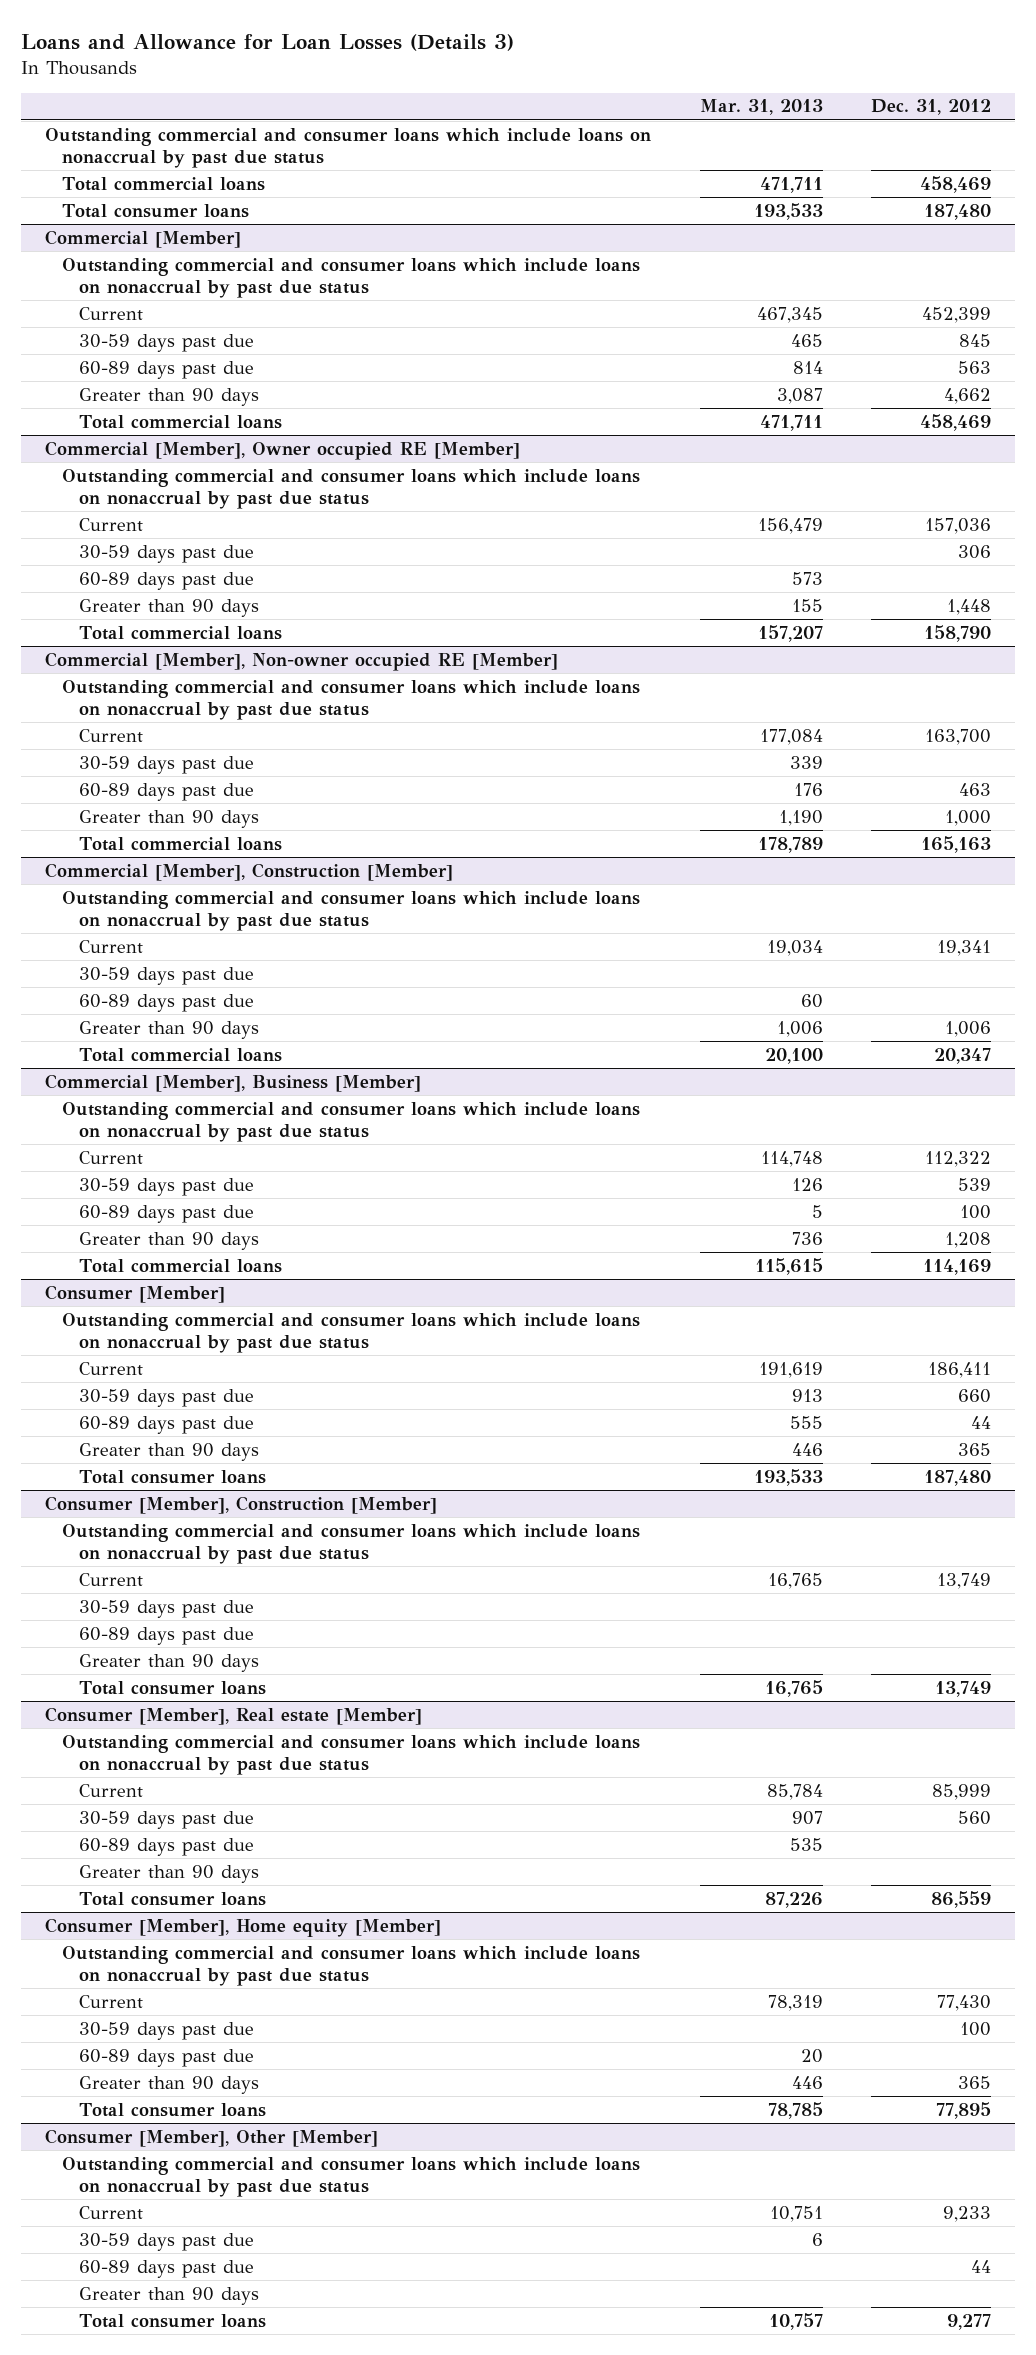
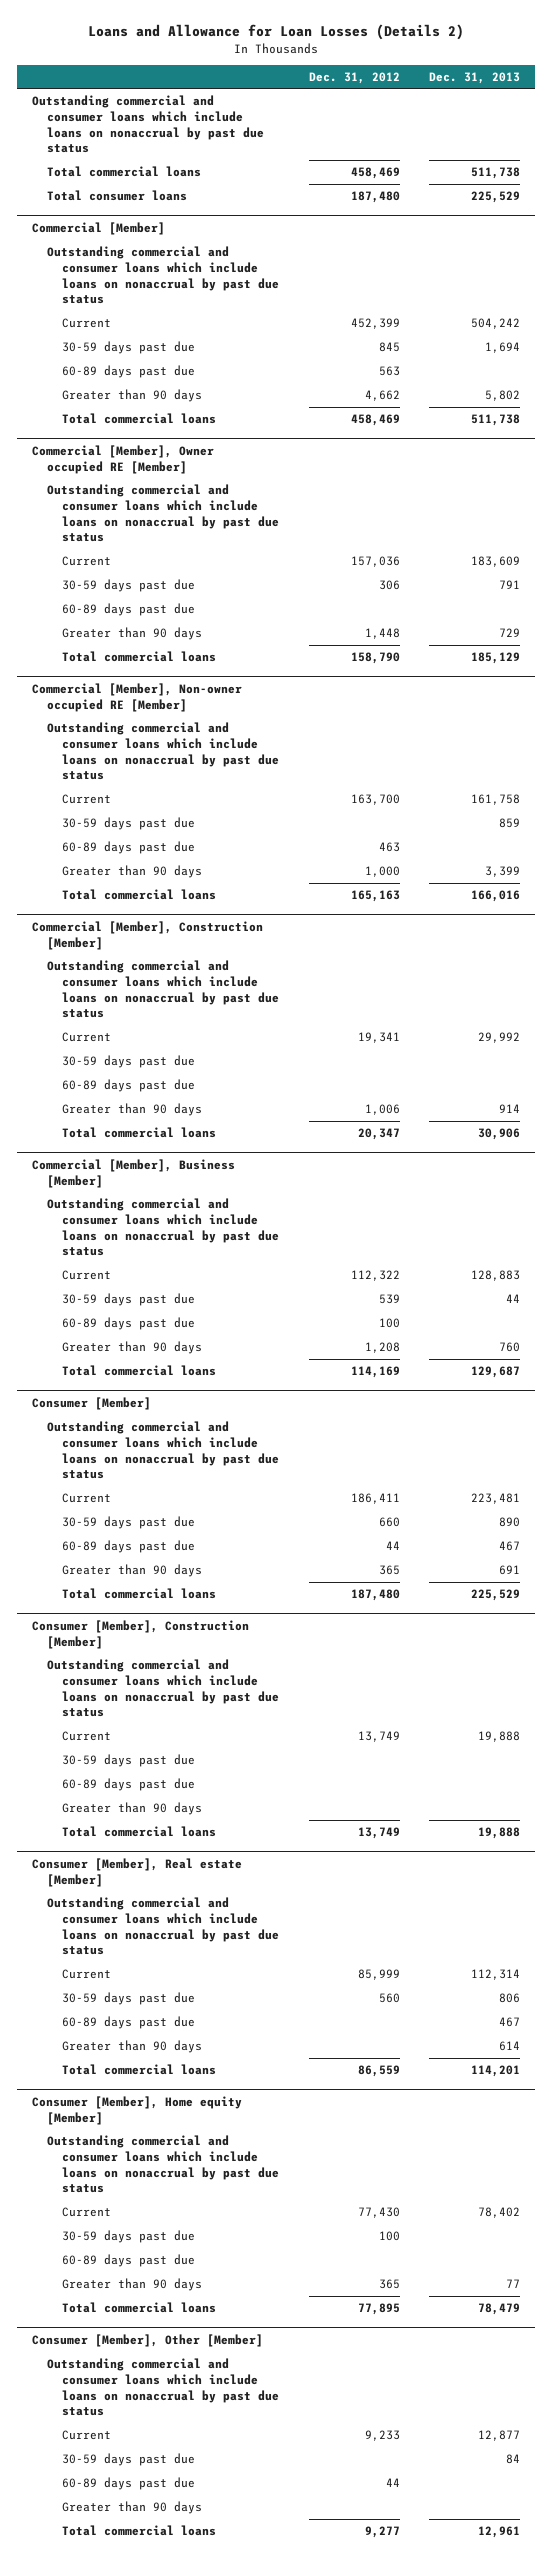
- Loans and Allowance for Loan Losses (Details 3)
+ Loans and Allowance for Loan Losses (Details 2)
- | Mar. 31, 2013 | Dec. 31, 2012
+ | Dec. 31, 2012 | Dec. 31, 2013
@ Consumer [Member]
- Total consumer loans | 193,533 | 187,480
+ Total commercial loans | 187,480 | 225,529
@ Consumer [Member], Construction [Member]
- Total consumer loans | 16,765 | 13,749
+ Total commercial loans | 13,749 | 19,888
@ Consumer [Member], Real estate [Member]
- Total consumer loans | 87,226 | 86,559
+ Total commercial loans | 86,559 | 114,201
@ Consumer [Member], Home equity [Member]
- Total consumer loans | 78,785 | 77,895
+ Total commercial loans | 77,895 | 78,479
@ Consumer [Member], Other [Member]
- Total consumer loans | 10,757 | 9,277
+ Total commercial loans | 9,277 | 12,961

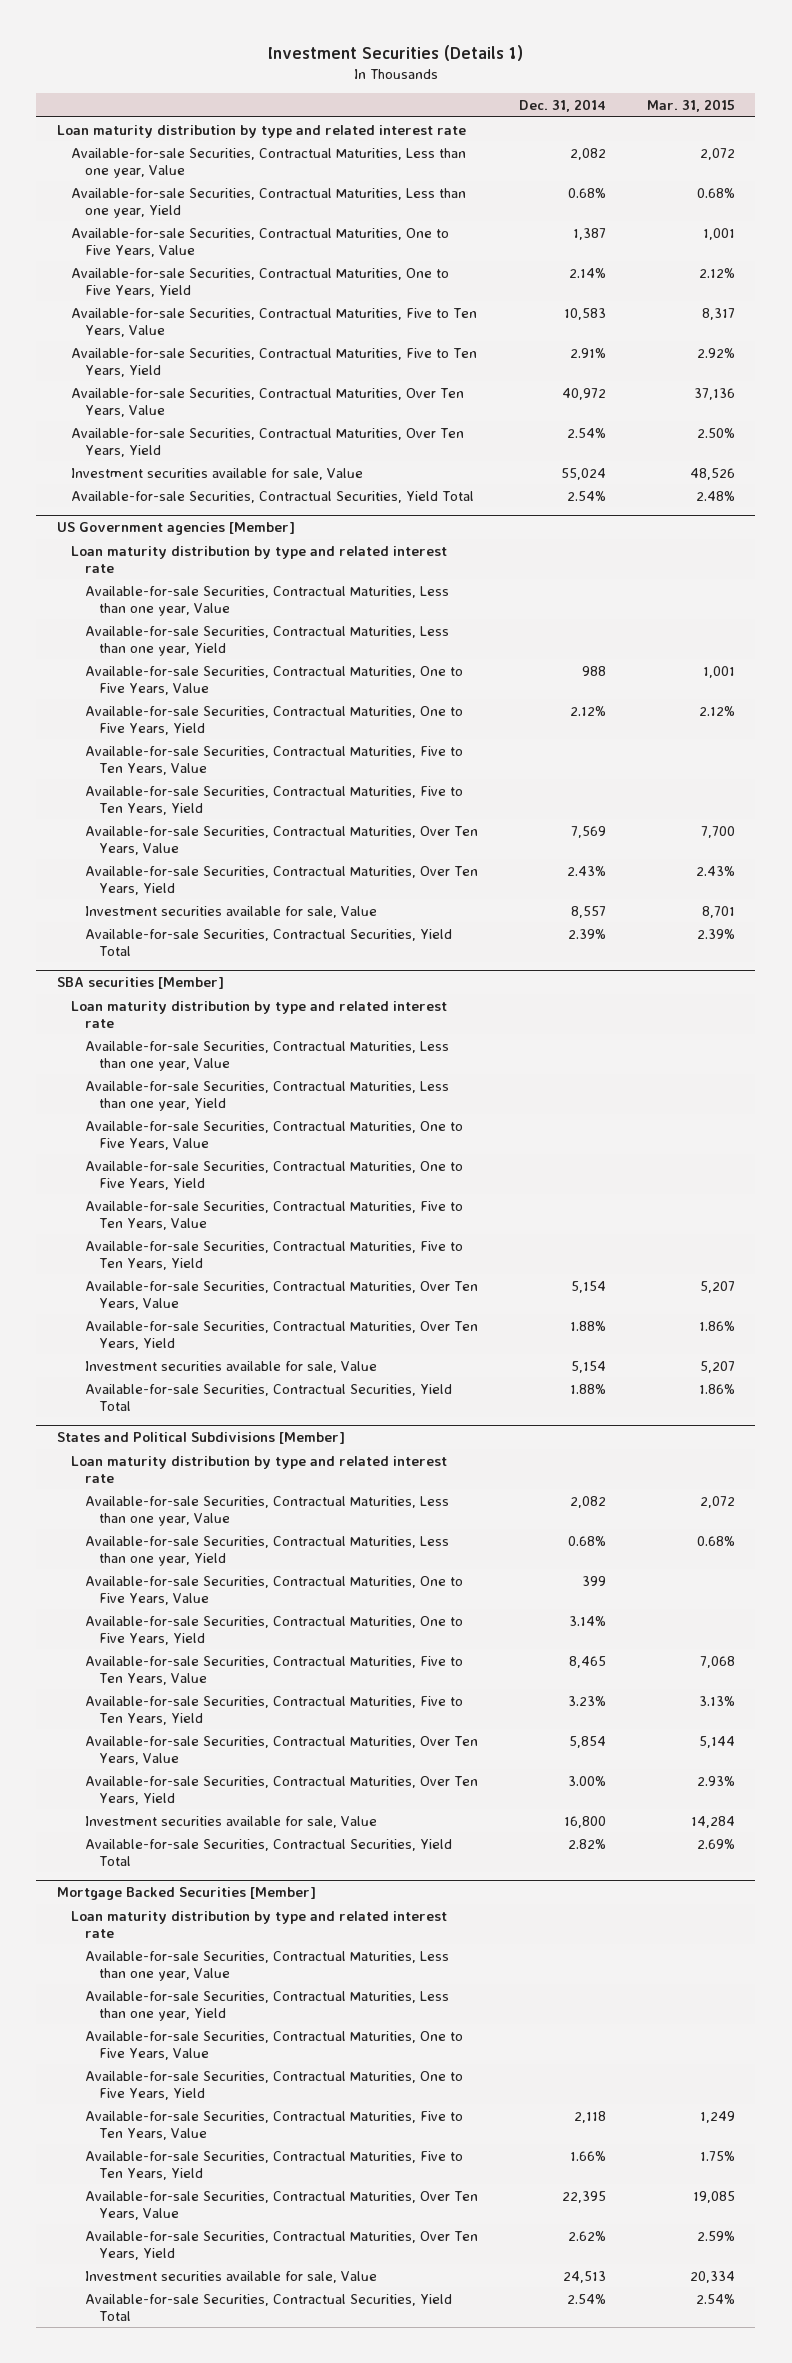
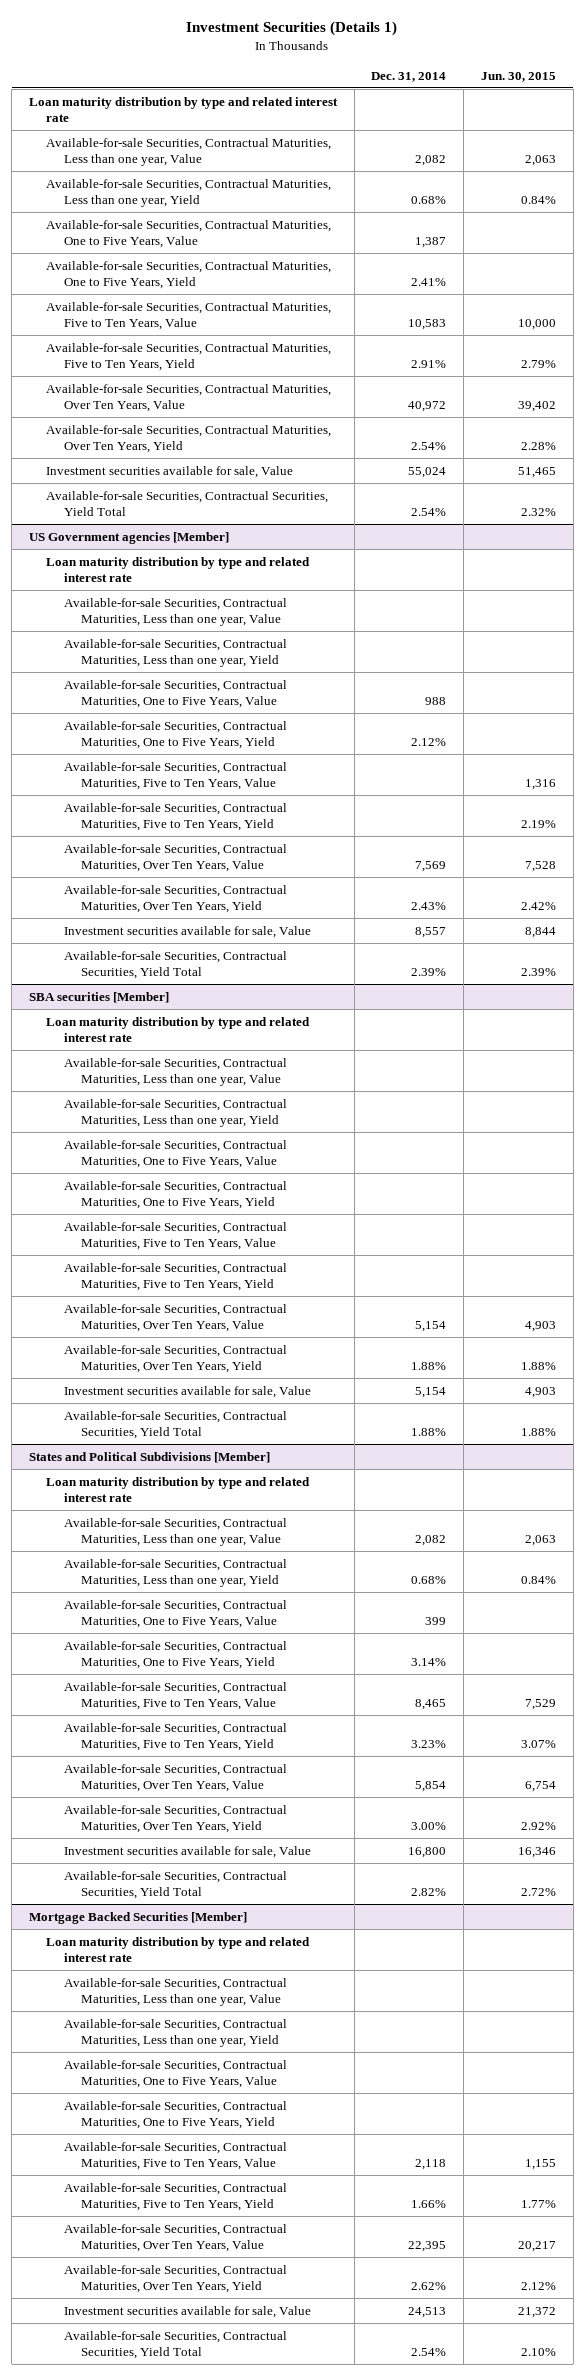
- | Dec. 31, 2014 | Mar. 31, 2015
+ | Dec. 31, 2014 | Jun. 30, 2015
- Available-for-sale Securities, Contractual Maturities, One to Five Years, Yield | 2.14% | 2.12%
+ Available-for-sale Securities, Contractual Maturities, One to Five Years, Yield | 2.41% |

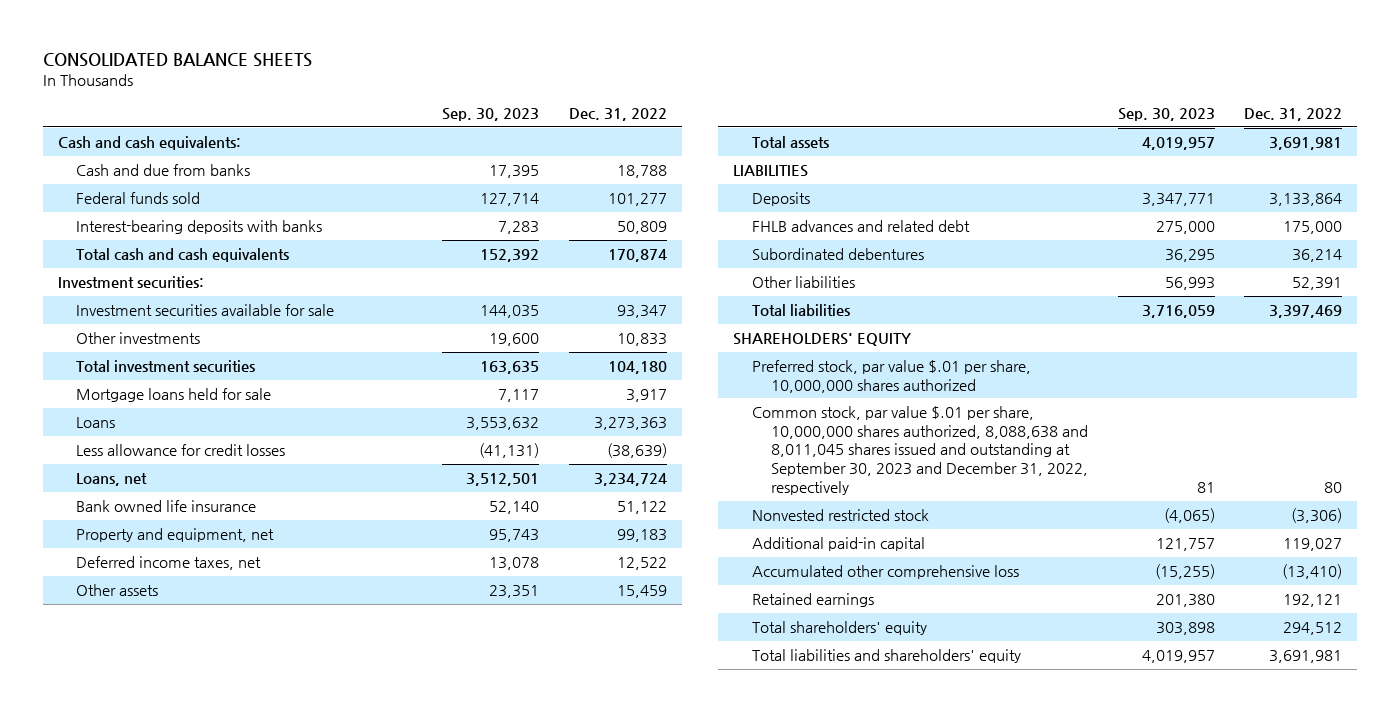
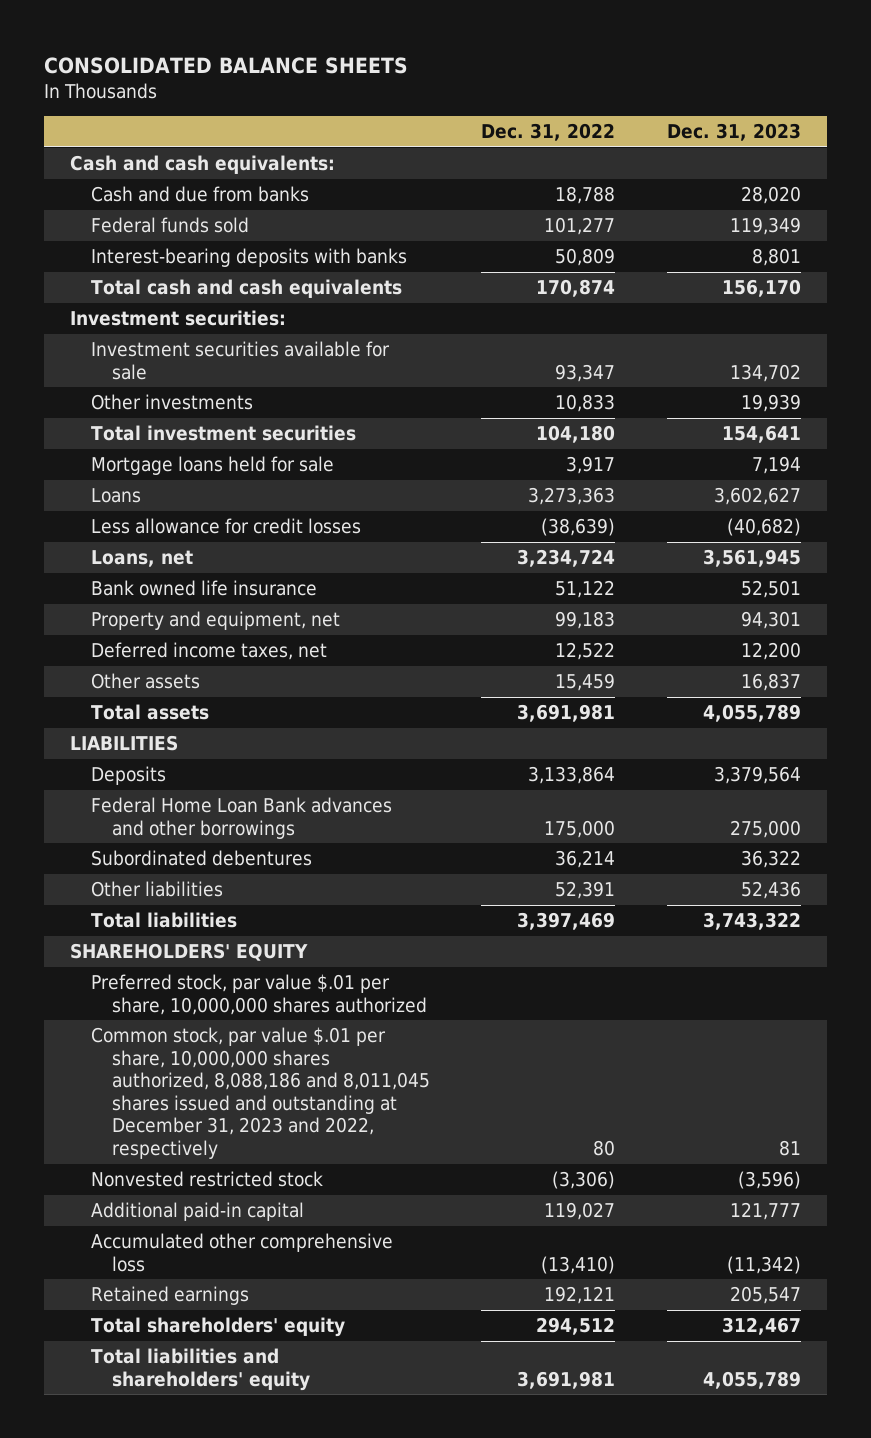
- | Sep. 30, 2023 | Dec. 31, 2022
+ | Dec. 31, 2022 | Dec. 31, 2023
- FHLB advances and related debt | 275,000 | 175,000
+ Federal Home Loan Bank advances and other borrowings | 175,000 | 275,000
- Common stock, par value $.01 per share, 10,000,000 shares authorized, 8,088,638 and 8,011,045 shares issued and outstanding at September 30, 2023 and December 31, 2022, respectively | 81 | 80
+ Common stock, par value $.01 per share, 10,000,000 shares authorized, 8,088,186 and 8,011,045 shares issued and outstanding at December 31, 2023 and 2022, respectively | 80 | 81

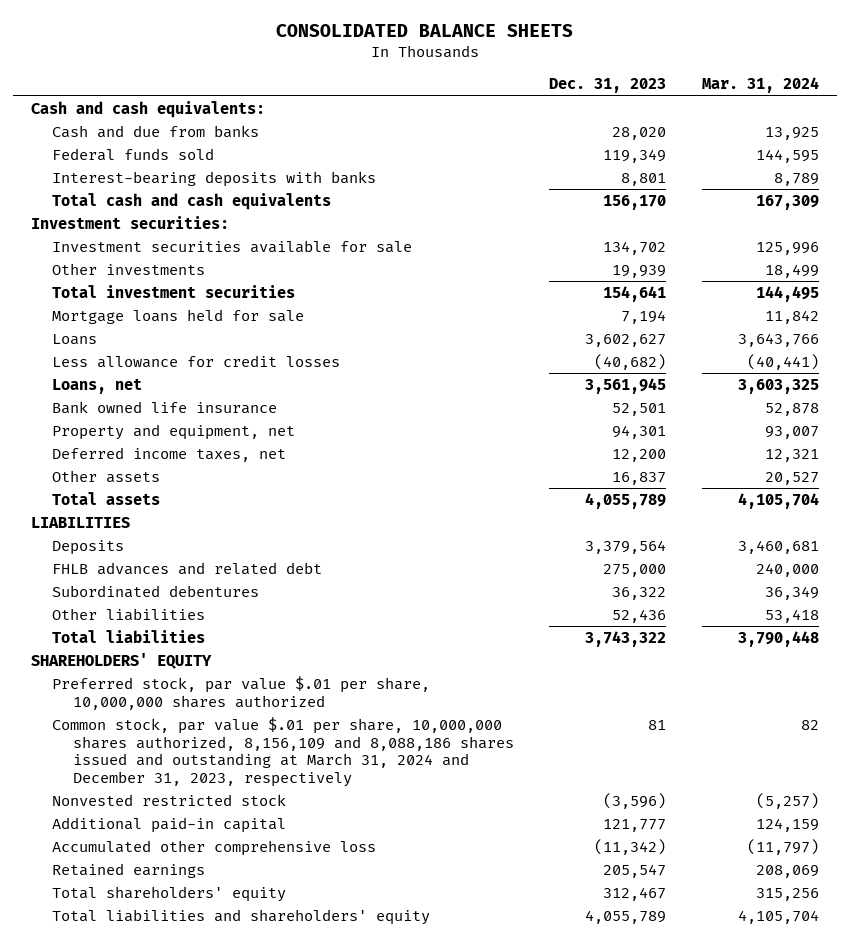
- | Dec. 31, 2022 | Dec. 31, 2023
+ | Dec. 31, 2023 | Mar. 31, 2024
- Federal Home Loan Bank advances and other borrowings | 175,000 | 275,000
+ FHLB advances and related debt | 275,000 | 240,000
- Common stock, par value $.01 per share, 10,000,000 shares authorized, 8,088,186 and 8,011,045 shares issued and outstanding at December 31, 2023 and 2022, respectively | 80 | 81
+ Common stock, par value $.01 per share, 10,000,000 shares authorized, 8,156,109 and 8,088,186 shares issued and outstanding at March 31, 2024 and December 31, 2023, respectively | 81 | 82

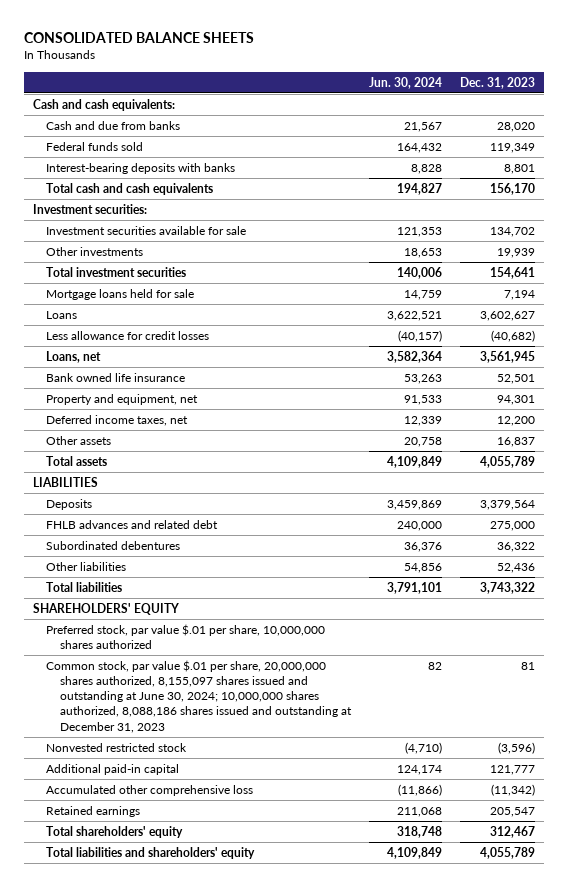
- | Dec. 31, 2023 | Mar. 31, 2024
+ | Jun. 30, 2024 | Dec. 31, 2023
- Common stock, par value $.01 per share, 10,000,000 shares authorized, 8,156,109 and 8,088,186 shares issued and outstanding at March 31, 2024 and December 31, 2023, respectively | 81 | 82
+ Common stock, par value $.01 per share, 20,000,000 shares authorized, 8,155,097 shares issued and outstanding at June 30, 2024; 10,000,000 shares authorized, 8,088,186 shares issued and outstanding at December 31, 2023 | 82 | 81

